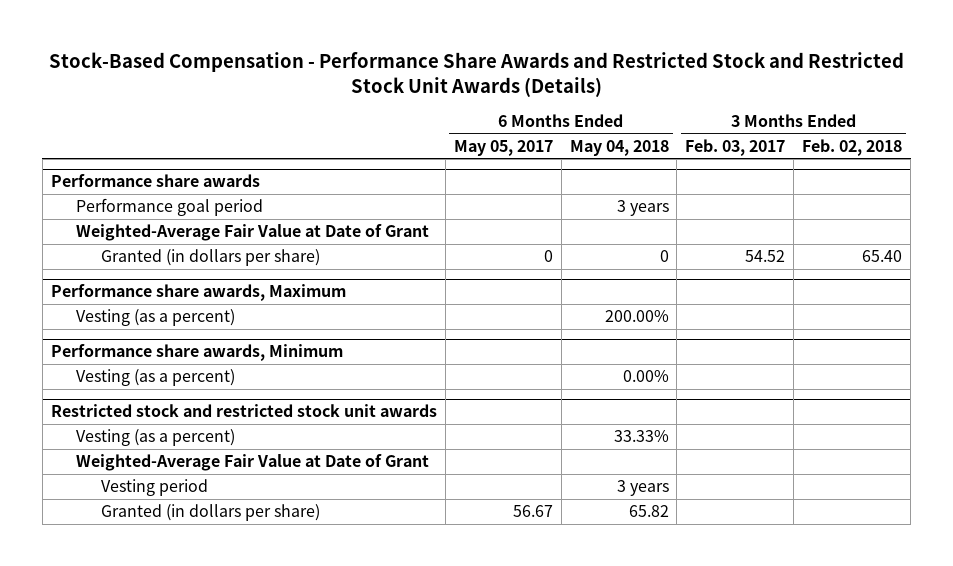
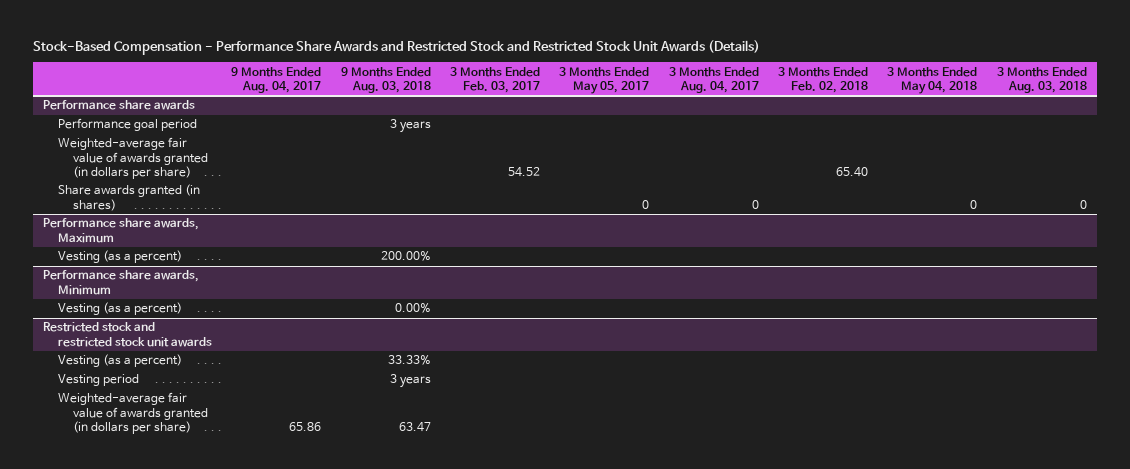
- | 6 Months Ended May 05, 2017 | 6 Months Ended May 04, 2018 | 3 Months Ended Feb. 03, 2017 | 3 Months Ended Feb. 02, 2018
+ | 9 Months Ended Aug. 04, 2017 | 9 Months Ended Aug. 03, 2018 | 3 Months Ended Feb. 03, 2017 | 3 Months Ended May 05, 2017 | 3 Months Ended Aug. 04, 2017 | 3 Months Ended Feb. 02, 2018 | 3 Months Ended May 04, 2018 | 3 Months Ended Aug. 03, 2018
@ Performance share awards
- Weighted-Average Fair Value at Date of Grant
- Granted (in dollars per share) | 0 | 0 | 54.52 | 65.40
+ Weighted-average fair value of awards granted (in dollars per share) | | | 54.52 | | | 65.40 | |
+ Share awards granted (in shares) | | | | 0 | 0 | | 0 | 0
@ Restricted stock and restricted stock unit awards
- Weighted-Average Fair Value at Date of Grant
- Granted (in dollars per share) | 56.67 | 65.82 | |
+ Weighted-average fair value of awards granted (in dollars per share) | 65.86 | 63.47 | | | | | |

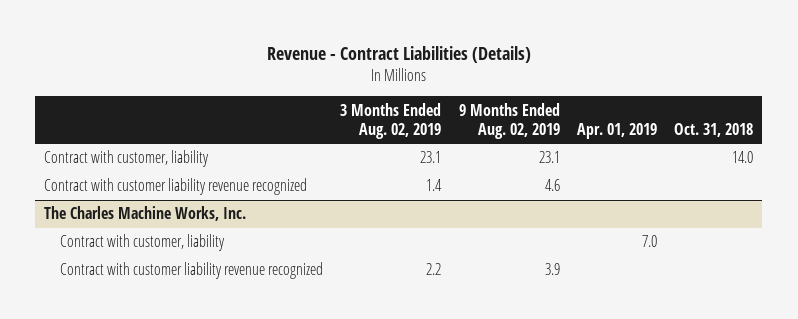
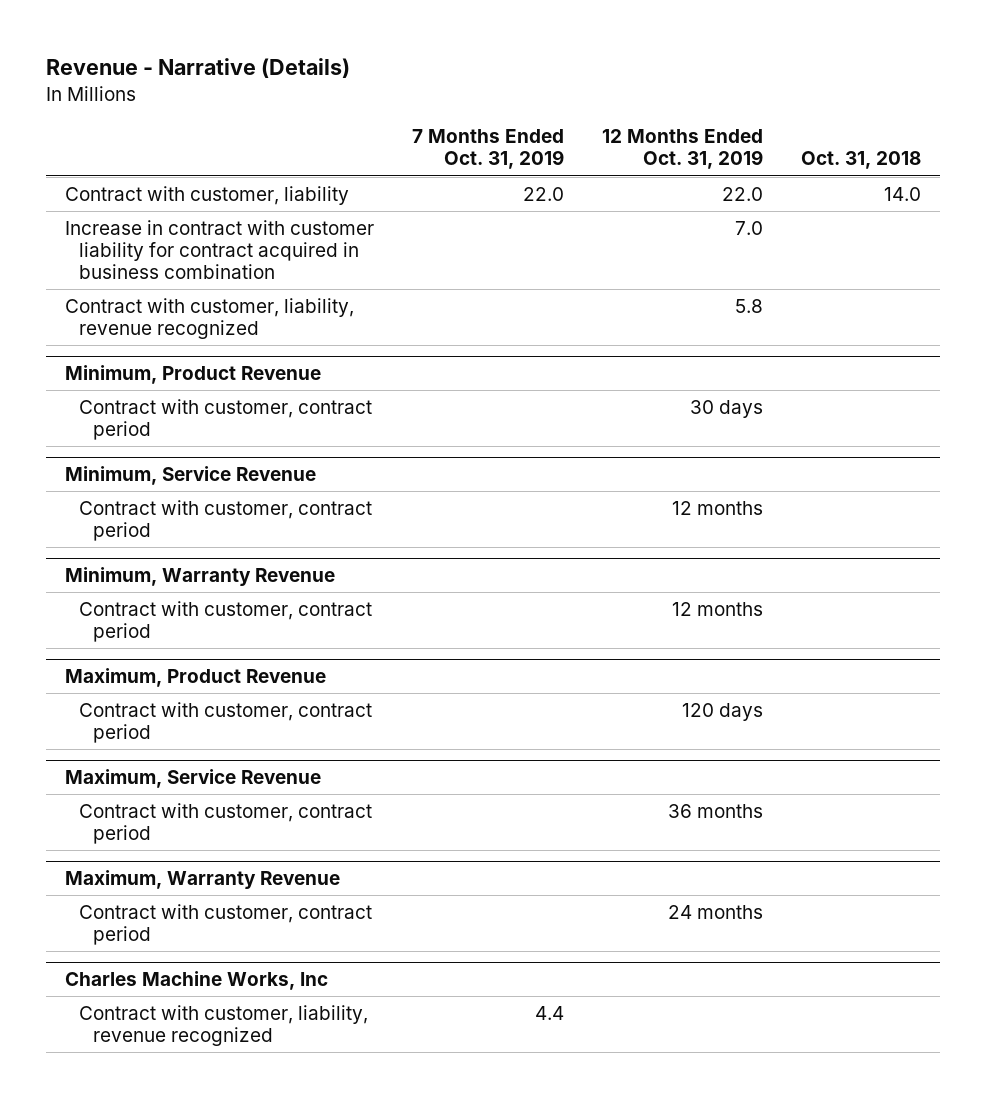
- Revenue - Contract Liabilities (Details)
+ Revenue - Narrative (Details)
- | 3 Months Ended Aug. 02, 2019 | 9 Months Ended Aug. 02, 2019 | Apr. 01, 2019 | Oct. 31, 2018
+ | 7 Months Ended Oct. 31, 2019 | 12 Months Ended Oct. 31, 2019 | Oct. 31, 2018
- Contract with customer liability revenue recognized | 1.4 | 4.6 | |
- The Charles Machine Works, Inc.
- Contract with customer, liability | | | 7.0 |
- Contract with customer liability revenue recognized | 2.2 | 3.9 | |
+ Increase in contract with customer liability for contract acquired in business combination | | 7.0 |
+ Contract with customer, liability, revenue recognized | | 5.8 |
+ Minimum, Product Revenue
+ Contract with customer, contract period | | 30 days |
+ Minimum, Service Revenue
+ Contract with customer, contract period | | 12 months |
+ Minimum, Warranty Revenue
+ Contract with customer, contract period | | 12 months |
+ Maximum, Product Revenue
+ Contract with customer, contract period | | 120 days |
+ Maximum, Service Revenue
+ Contract with customer, contract period | | 36 months |
+ Maximum, Warranty Revenue
+ Contract with customer, contract period | | 24 months |
+ Charles Machine Works, Inc
+ Contract with customer, liability, revenue recognized | 4.4 | |

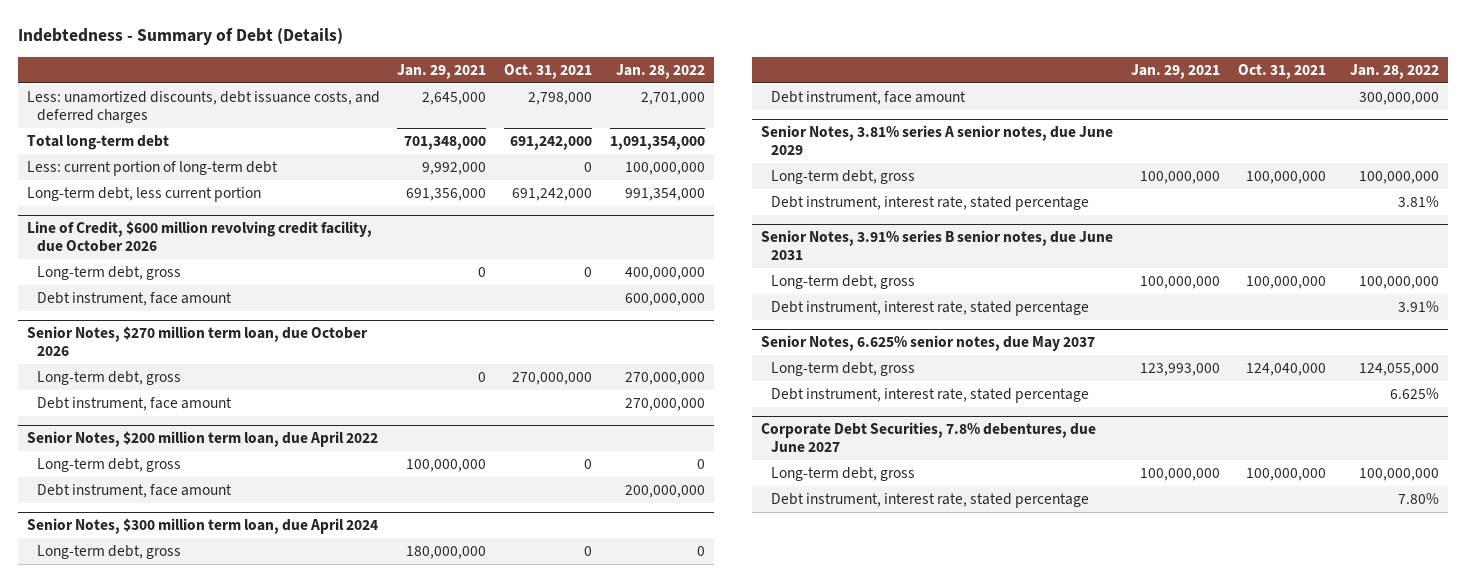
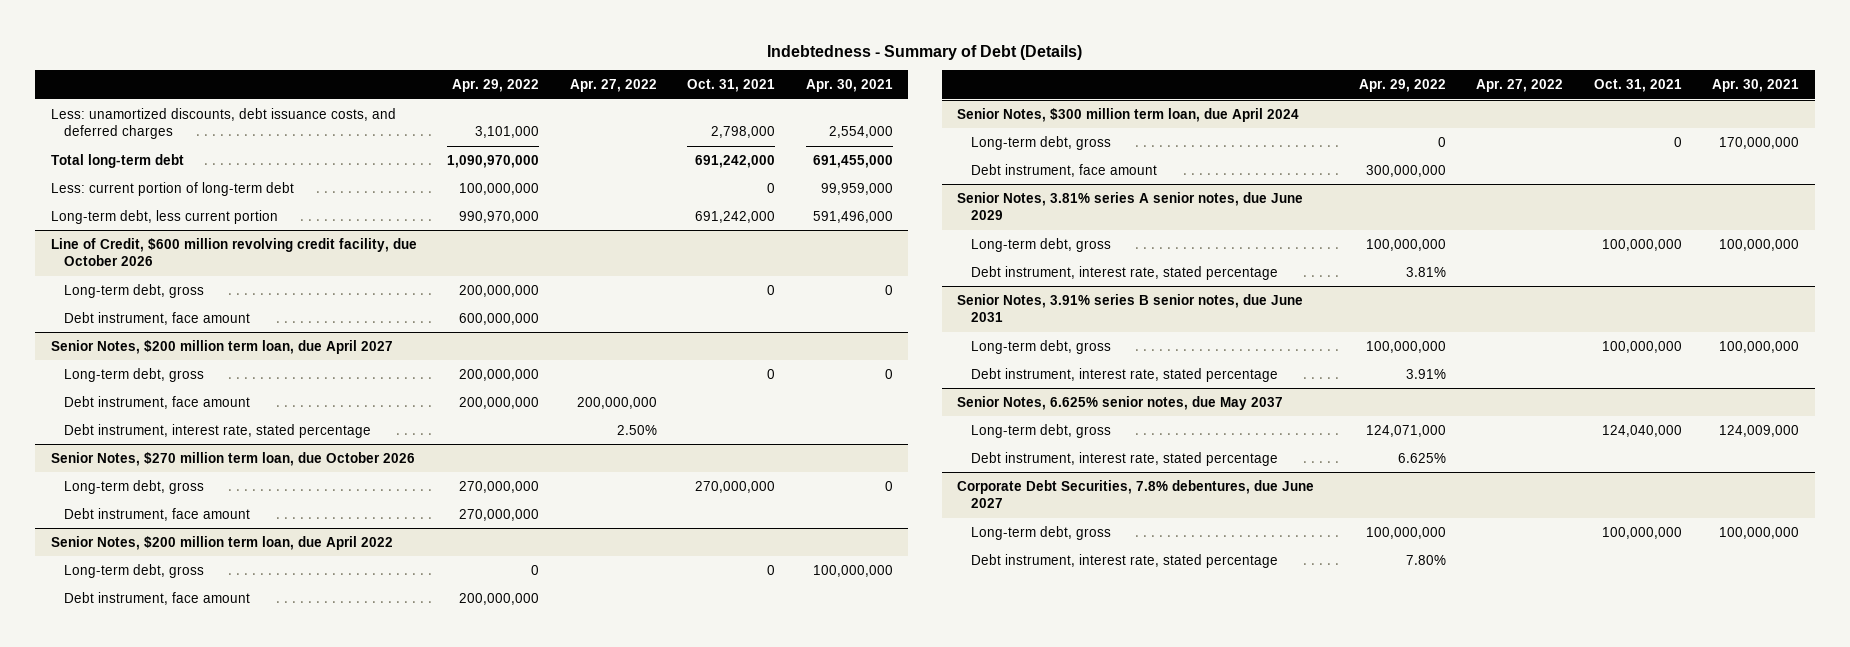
- | Jan. 29, 2021 | Oct. 31, 2021 | Jan. 28, 2022
+ | Apr. 29, 2022 | Apr. 27, 2022 | Oct. 31, 2021 | Apr. 30, 2021
+ Senior Notes, $200 million term loan, due April 2027
+ Long-term debt, gross | 200,000,000 | | 0 | 0
+ Debt instrument, face amount | 200,000,000 | 200,000,000 | |
+ Debt instrument, interest rate, stated percentage | | 2.50% | |

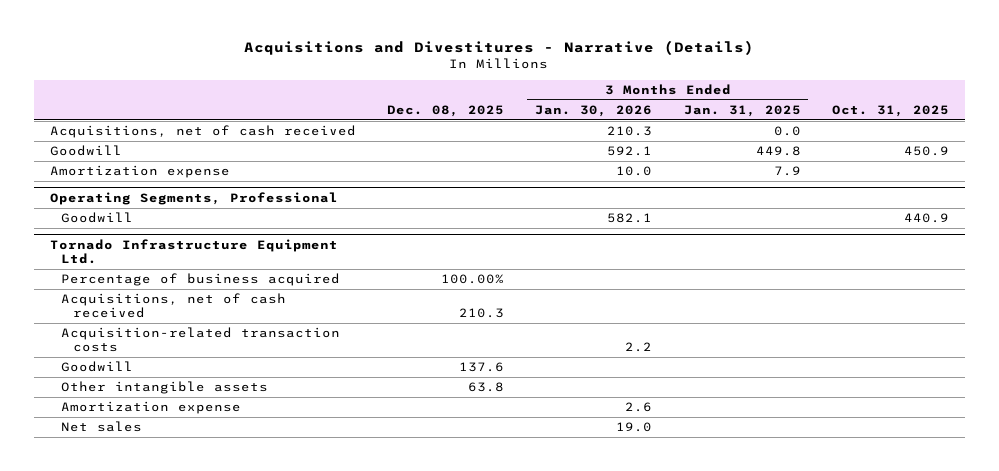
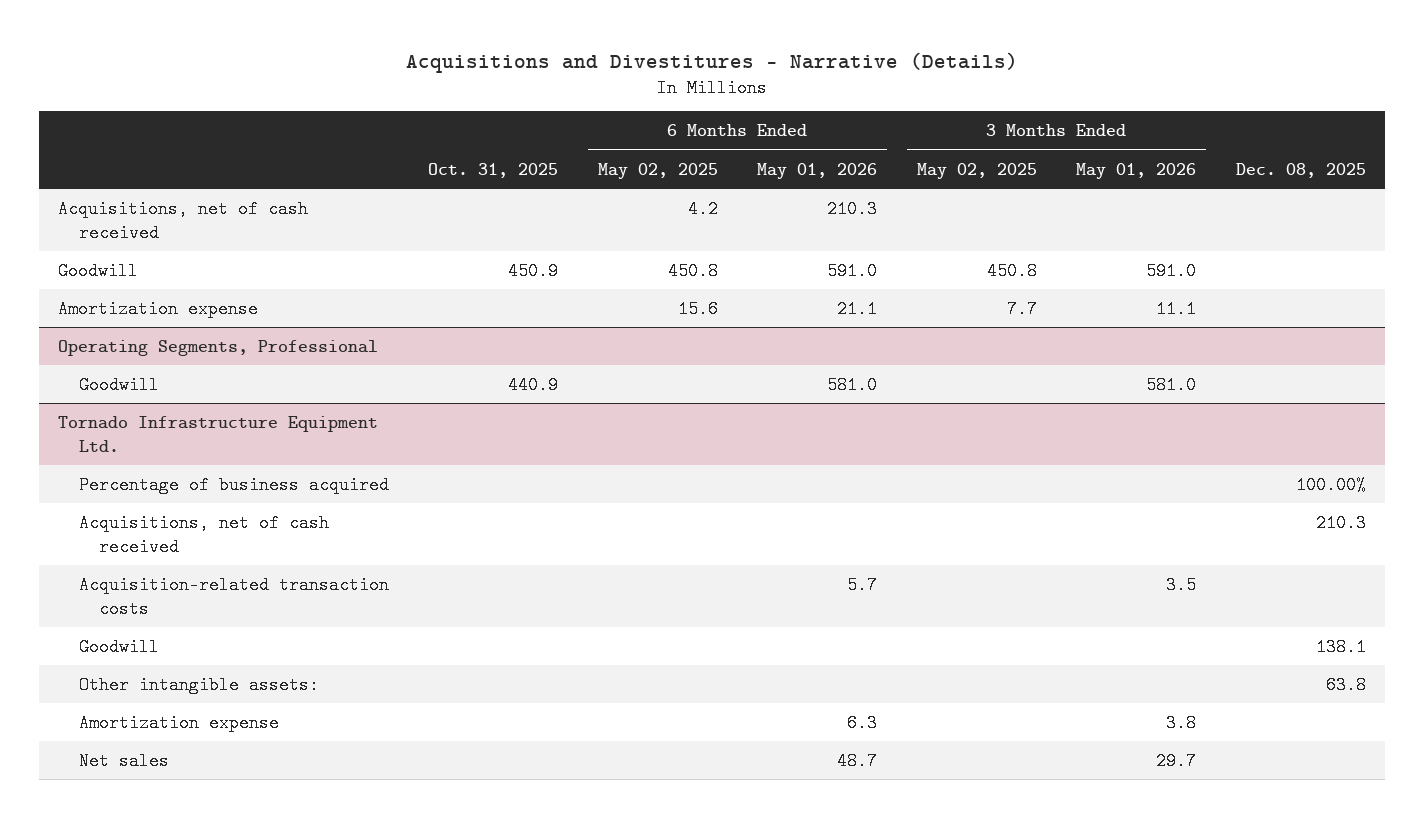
- | Dec. 08, 2025 | 3 Months Ended Jan. 30, 2026 | 3 Months Ended Jan. 31, 2025 | Oct. 31, 2025
+ | Oct. 31, 2025 | 6 Months Ended May 02, 2025 | 6 Months Ended May 01, 2026 | 3 Months Ended May 02, 2025 | 3 Months Ended May 01, 2026 | Dec. 08, 2025
@ Tornado Infrastructure Equipment Ltd.
- Goodwill | 137.6 | | |
- Other intangible assets | 63.8 | | |
+ Goodwill | | | | | | 138.1
+ Other intangible assets: | | | | | | 63.8

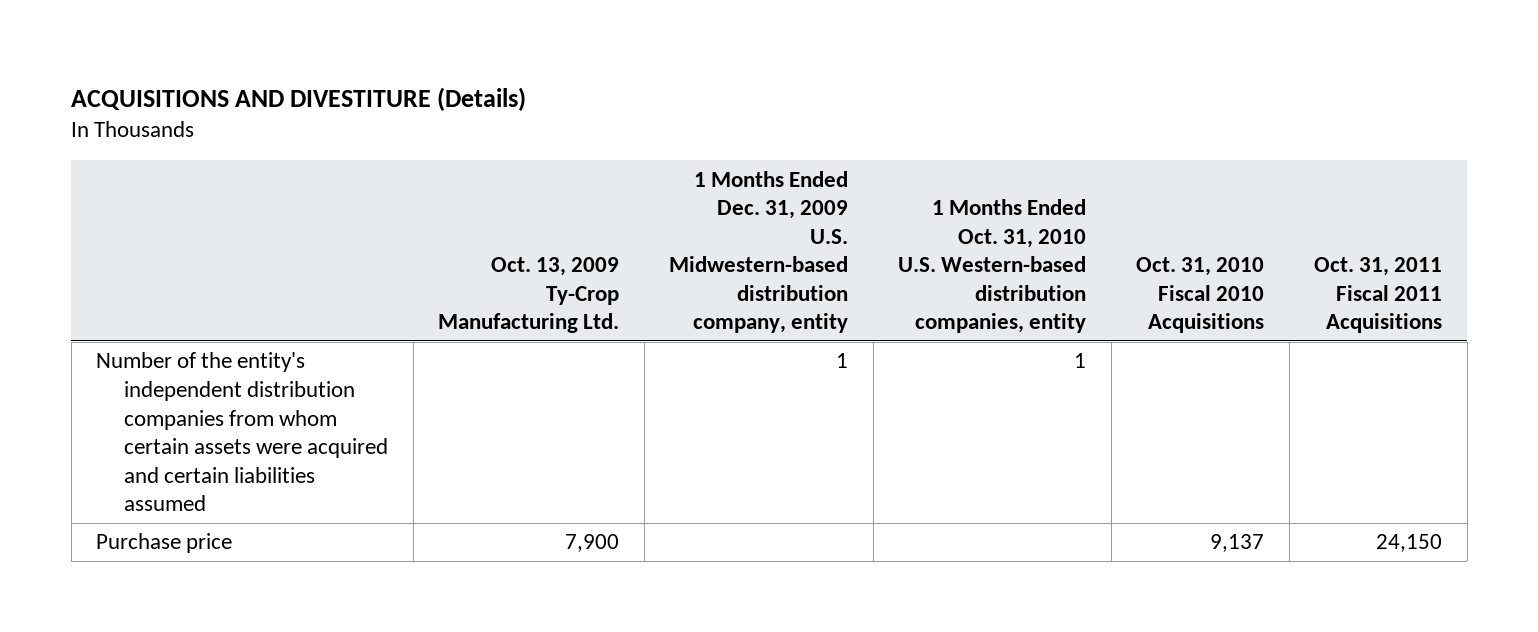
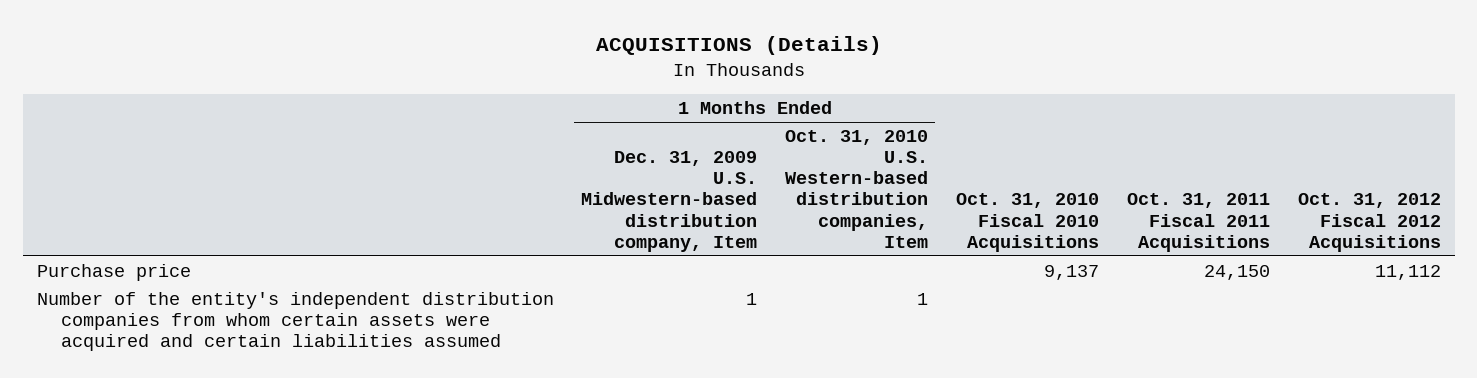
- ACQUISITIONS AND DIVESTITURE (Details)
+ ACQUISITIONS (Details)
- | Oct. 13, 2009 Ty-Crop Manufacturing Ltd. | 1 Months Ended Dec. 31, 2009 U.S. Midwestern-based distribution company, entity | 1 Months Ended Oct. 31, 2010 U.S. Western-based distribution companies, entity | Oct. 31, 2010 Fiscal 2010 Acquisitions | Oct. 31, 2011 Fiscal 2011 Acquisitions
+ | 1 Months Ended Dec. 31, 2009 U.S. Midwestern-based distribution company, Item | 1 Months Ended Oct. 31, 2010 U.S. Western-based distribution companies, Item | Oct. 31, 2010 Fiscal 2010 Acquisitions | Oct. 31, 2011 Fiscal 2011 Acquisitions | Oct. 31, 2012 Fiscal 2012 Acquisitions
moved down: Number of the entity's independent distribution companies from whom certain assets were acquired and certain liabilities assumed | 1 | 1 | | |

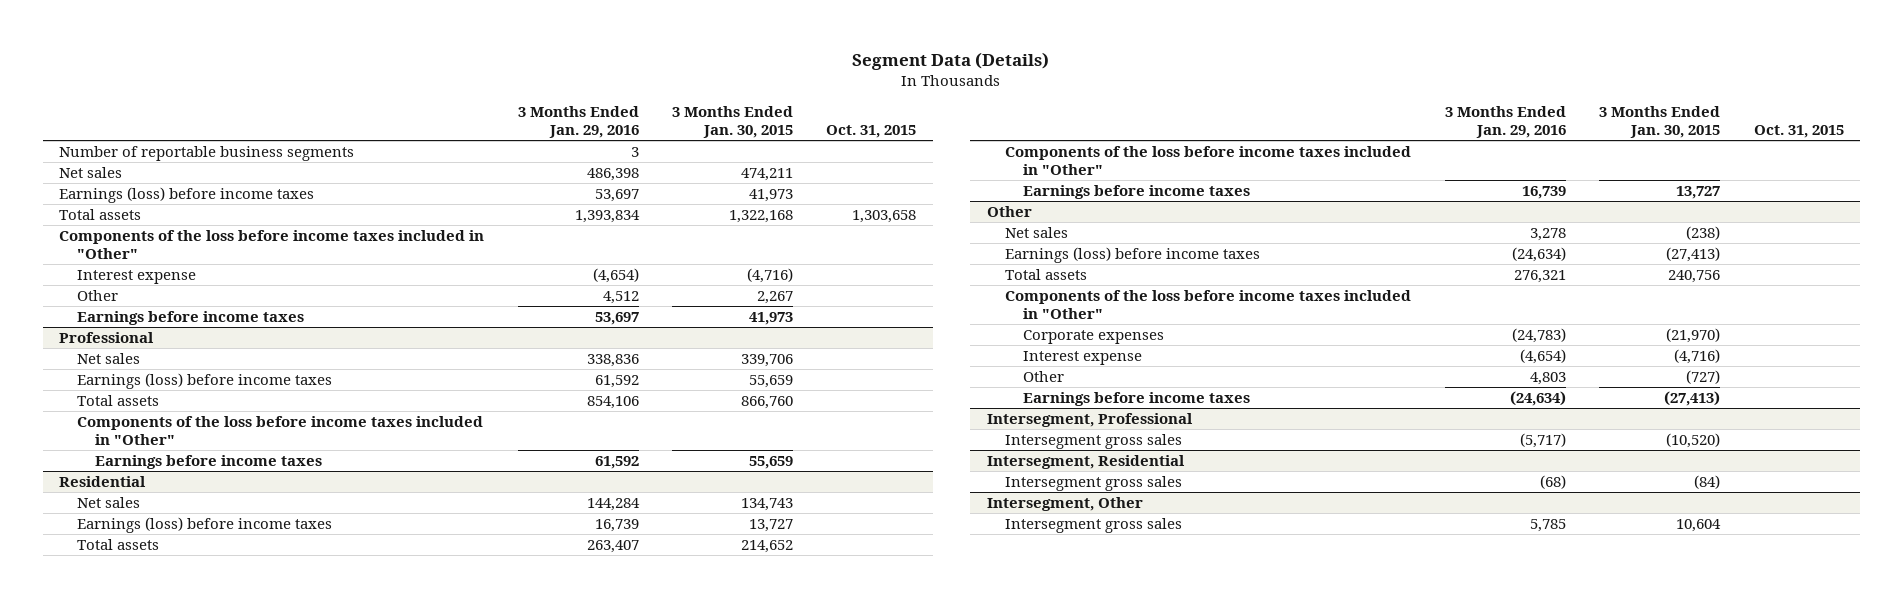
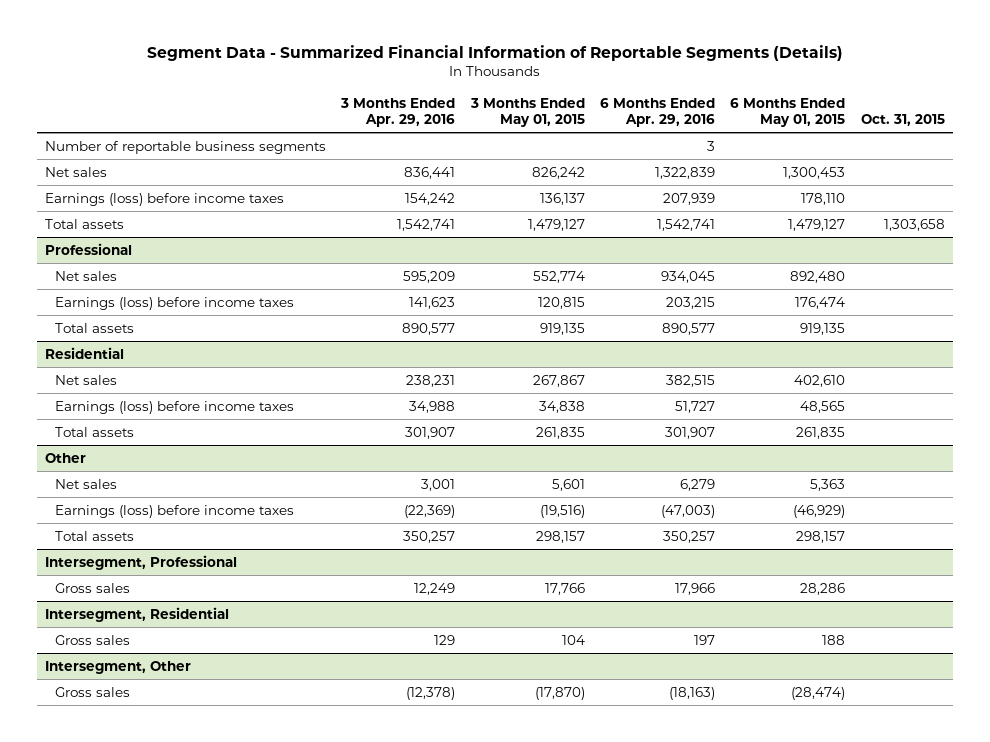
- Segment Data (Details)
+ Segment Data - Summarized Financial Information of Reportable Segments (Details)
- | 3 Months Ended Jan. 29, 2016 | 3 Months Ended Jan. 30, 2015 | Oct. 31, 2015
+ | 3 Months Ended Apr. 29, 2016 | 3 Months Ended May 01, 2015 | 6 Months Ended Apr. 29, 2016 | 6 Months Ended May 01, 2015 | Oct. 31, 2015
- Components of the loss before income taxes included in "Other"
- Interest expense | (4,654) | (4,716) |
- Other | 4,512 | 2,267 |
- Earnings before income taxes | 53,697 | 41,973 |
@ Professional
- Components of the loss before income taxes included in "Other"
- Earnings before income taxes | 61,592 | 55,659 |
@ Residential
- Components of the loss before income taxes included in "Other"
- Earnings before income taxes | 16,739 | 13,727 |
@ Other
- Components of the loss before income taxes included in "Other"
- Corporate expenses | (24,783) | (21,970) |
- Interest expense | (4,654) | (4,716) |
- Other | 4,803 | (727) |
- Earnings before income taxes | (24,634) | (27,413) |
@ Intersegment, Professional
- Intersegment gross sales | (5,717) | (10,520) |
+ Gross sales | 12,249 | 17,766 | 17,966 | 28,286 |
@ Intersegment, Residential
- Intersegment gross sales | (68) | (84) |
+ Gross sales | 129 | 104 | 197 | 188 |
@ Intersegment, Other
- Intersegment gross sales | 5,785 | 10,604 |
+ Gross sales | (12,378) | (17,870) | (18,163) | (28,474) |

